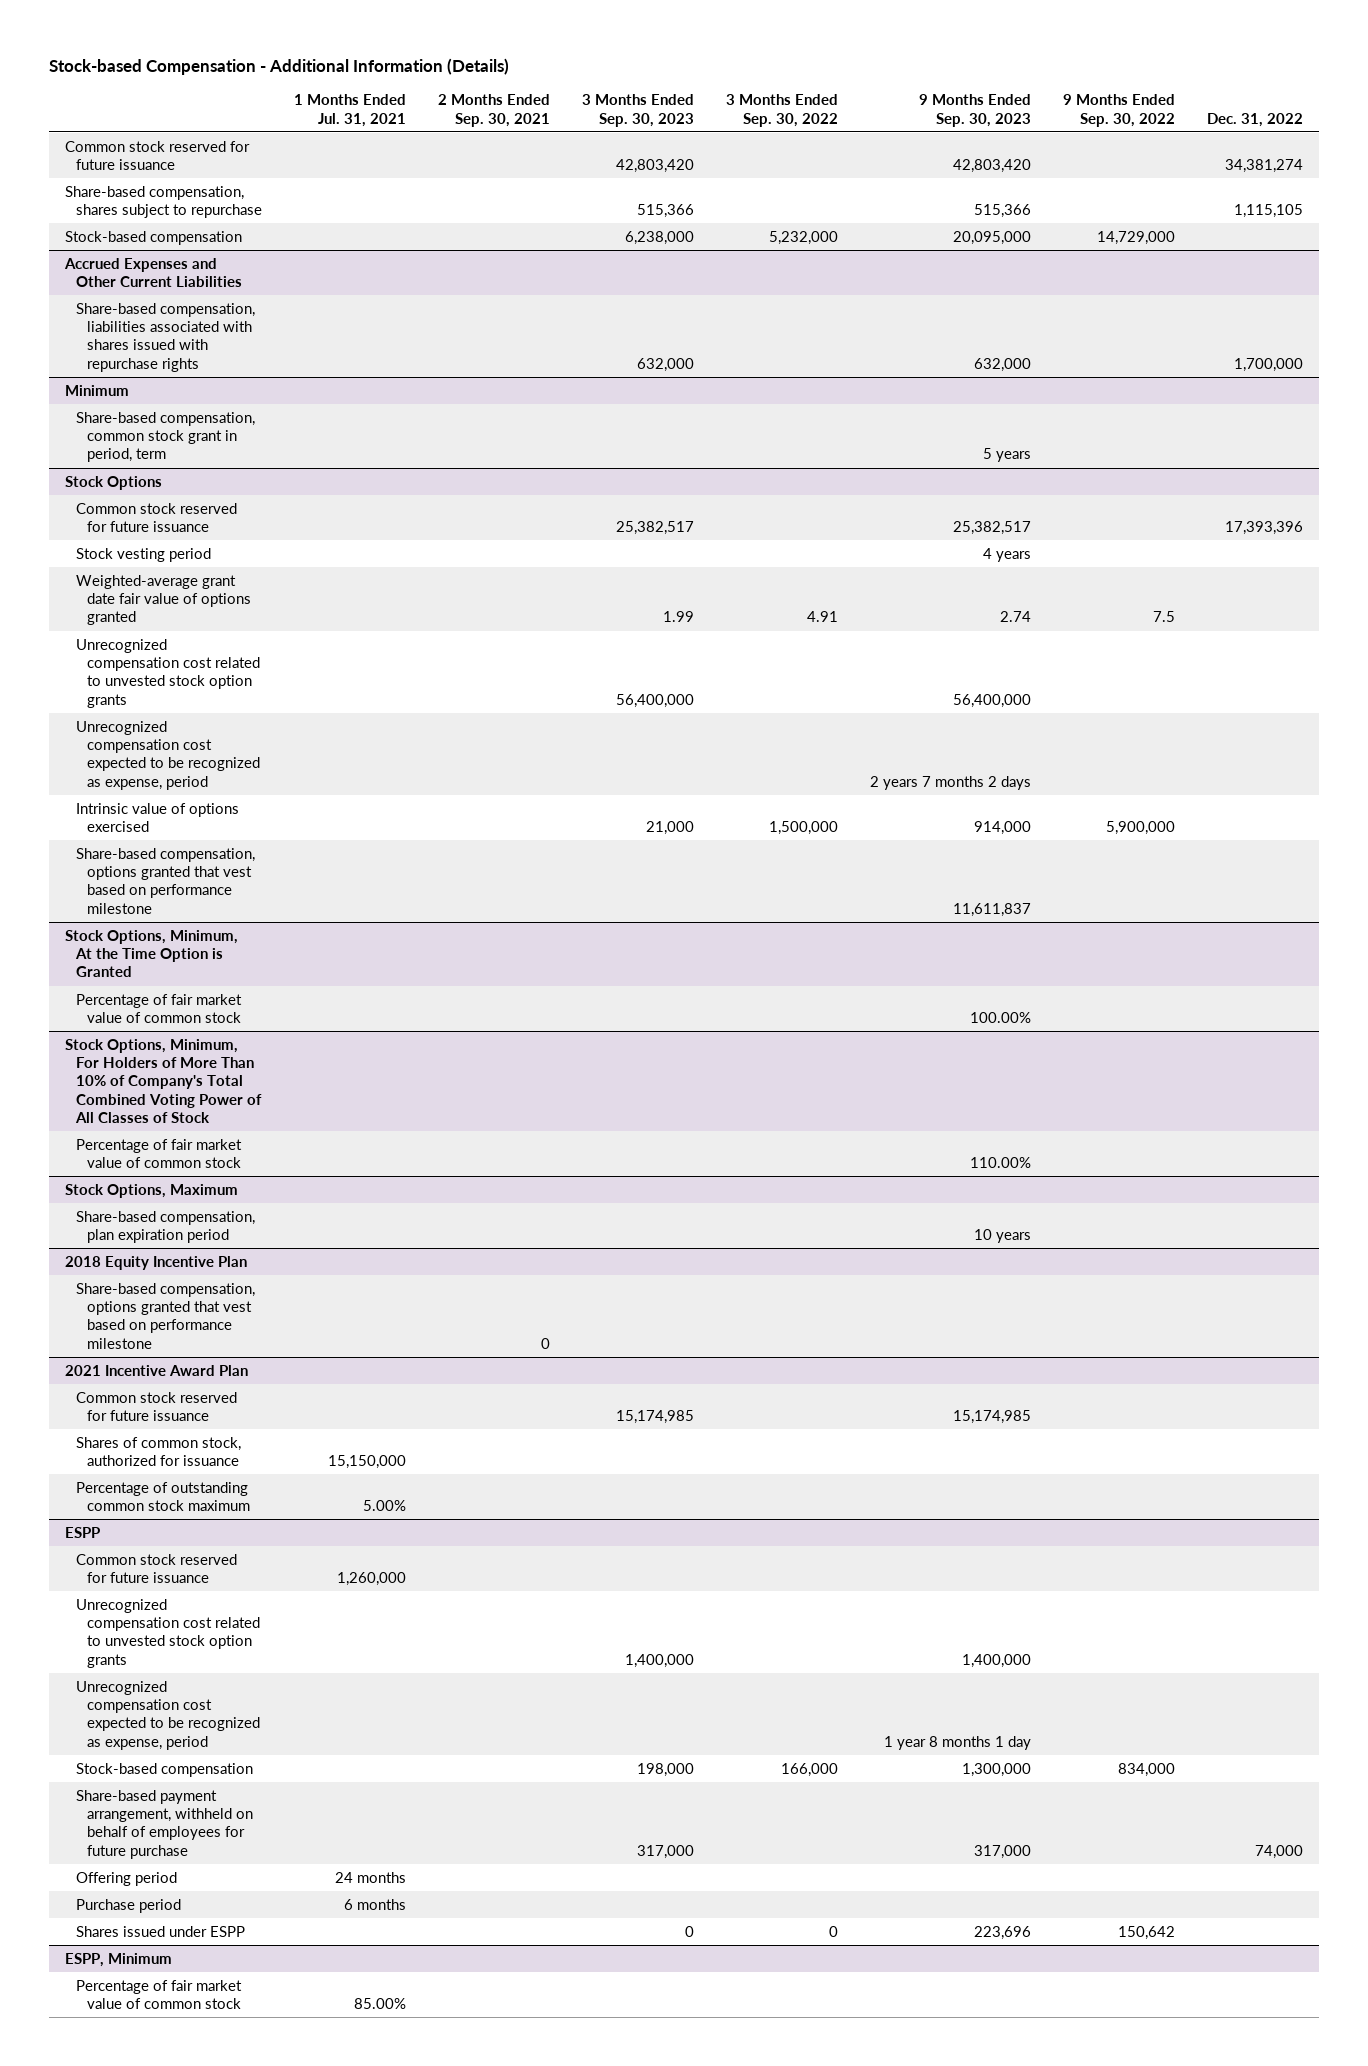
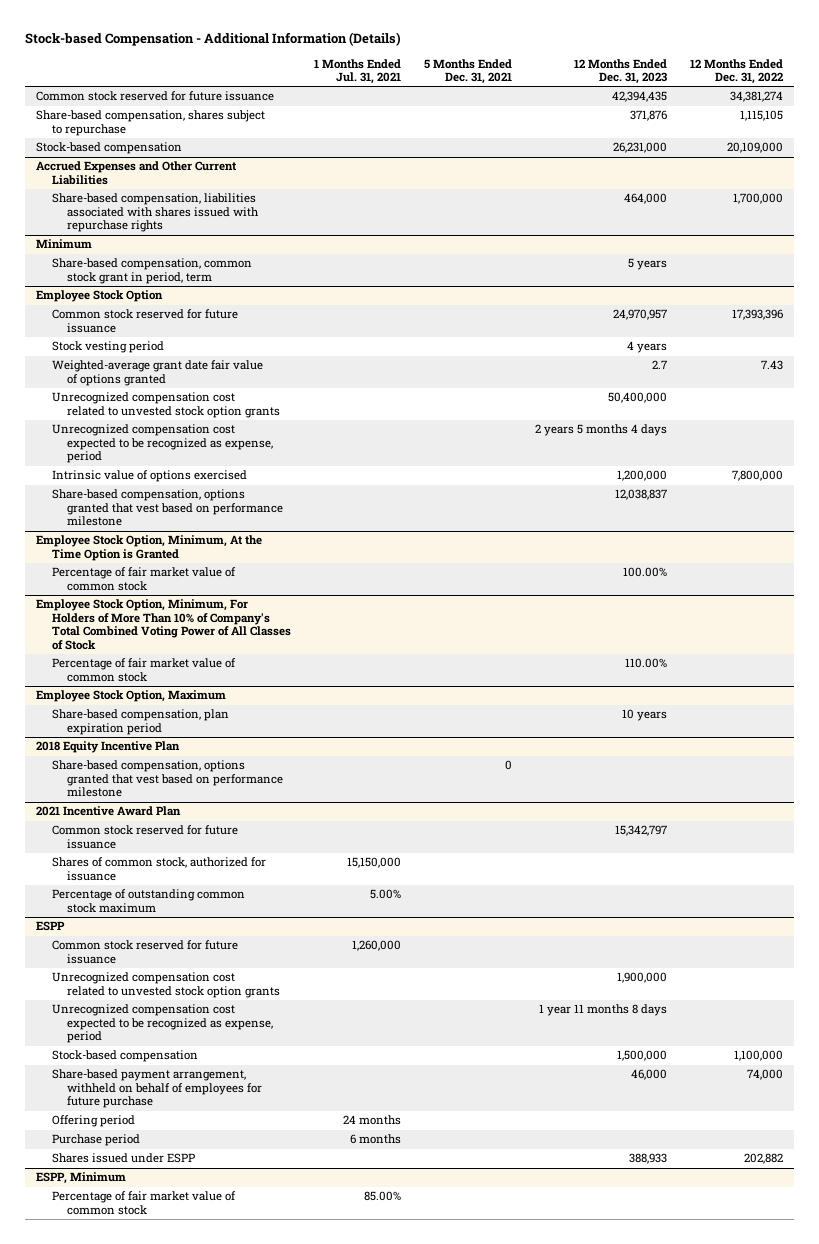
- | 1 Months Ended Jul. 31, 2021 | 2 Months Ended Sep. 30, 2021 | 3 Months Ended Sep. 30, 2023 | 3 Months Ended Sep. 30, 2022 | 9 Months Ended Sep. 30, 2023 | 9 Months Ended Sep. 30, 2022 | Dec. 31, 2022
+ | 1 Months Ended Jul. 31, 2021 | 5 Months Ended Dec. 31, 2021 | 12 Months Ended Dec. 31, 2023 | 12 Months Ended Dec. 31, 2022
- Stock Options
+ Employee Stock Option
- Stock Options, Minimum, At the Time Option is Granted
+ Employee Stock Option, Minimum, At the Time Option is Granted
- Stock Options, Minimum, For Holders of More Than 10% of Company's Total Combined Voting Power of All Classes of Stock
+ Employee Stock Option, Minimum, For Holders of More Than 10% of Company's Total Combined Voting Power of All Classes of Stock
- Stock Options, Maximum
+ Employee Stock Option, Maximum

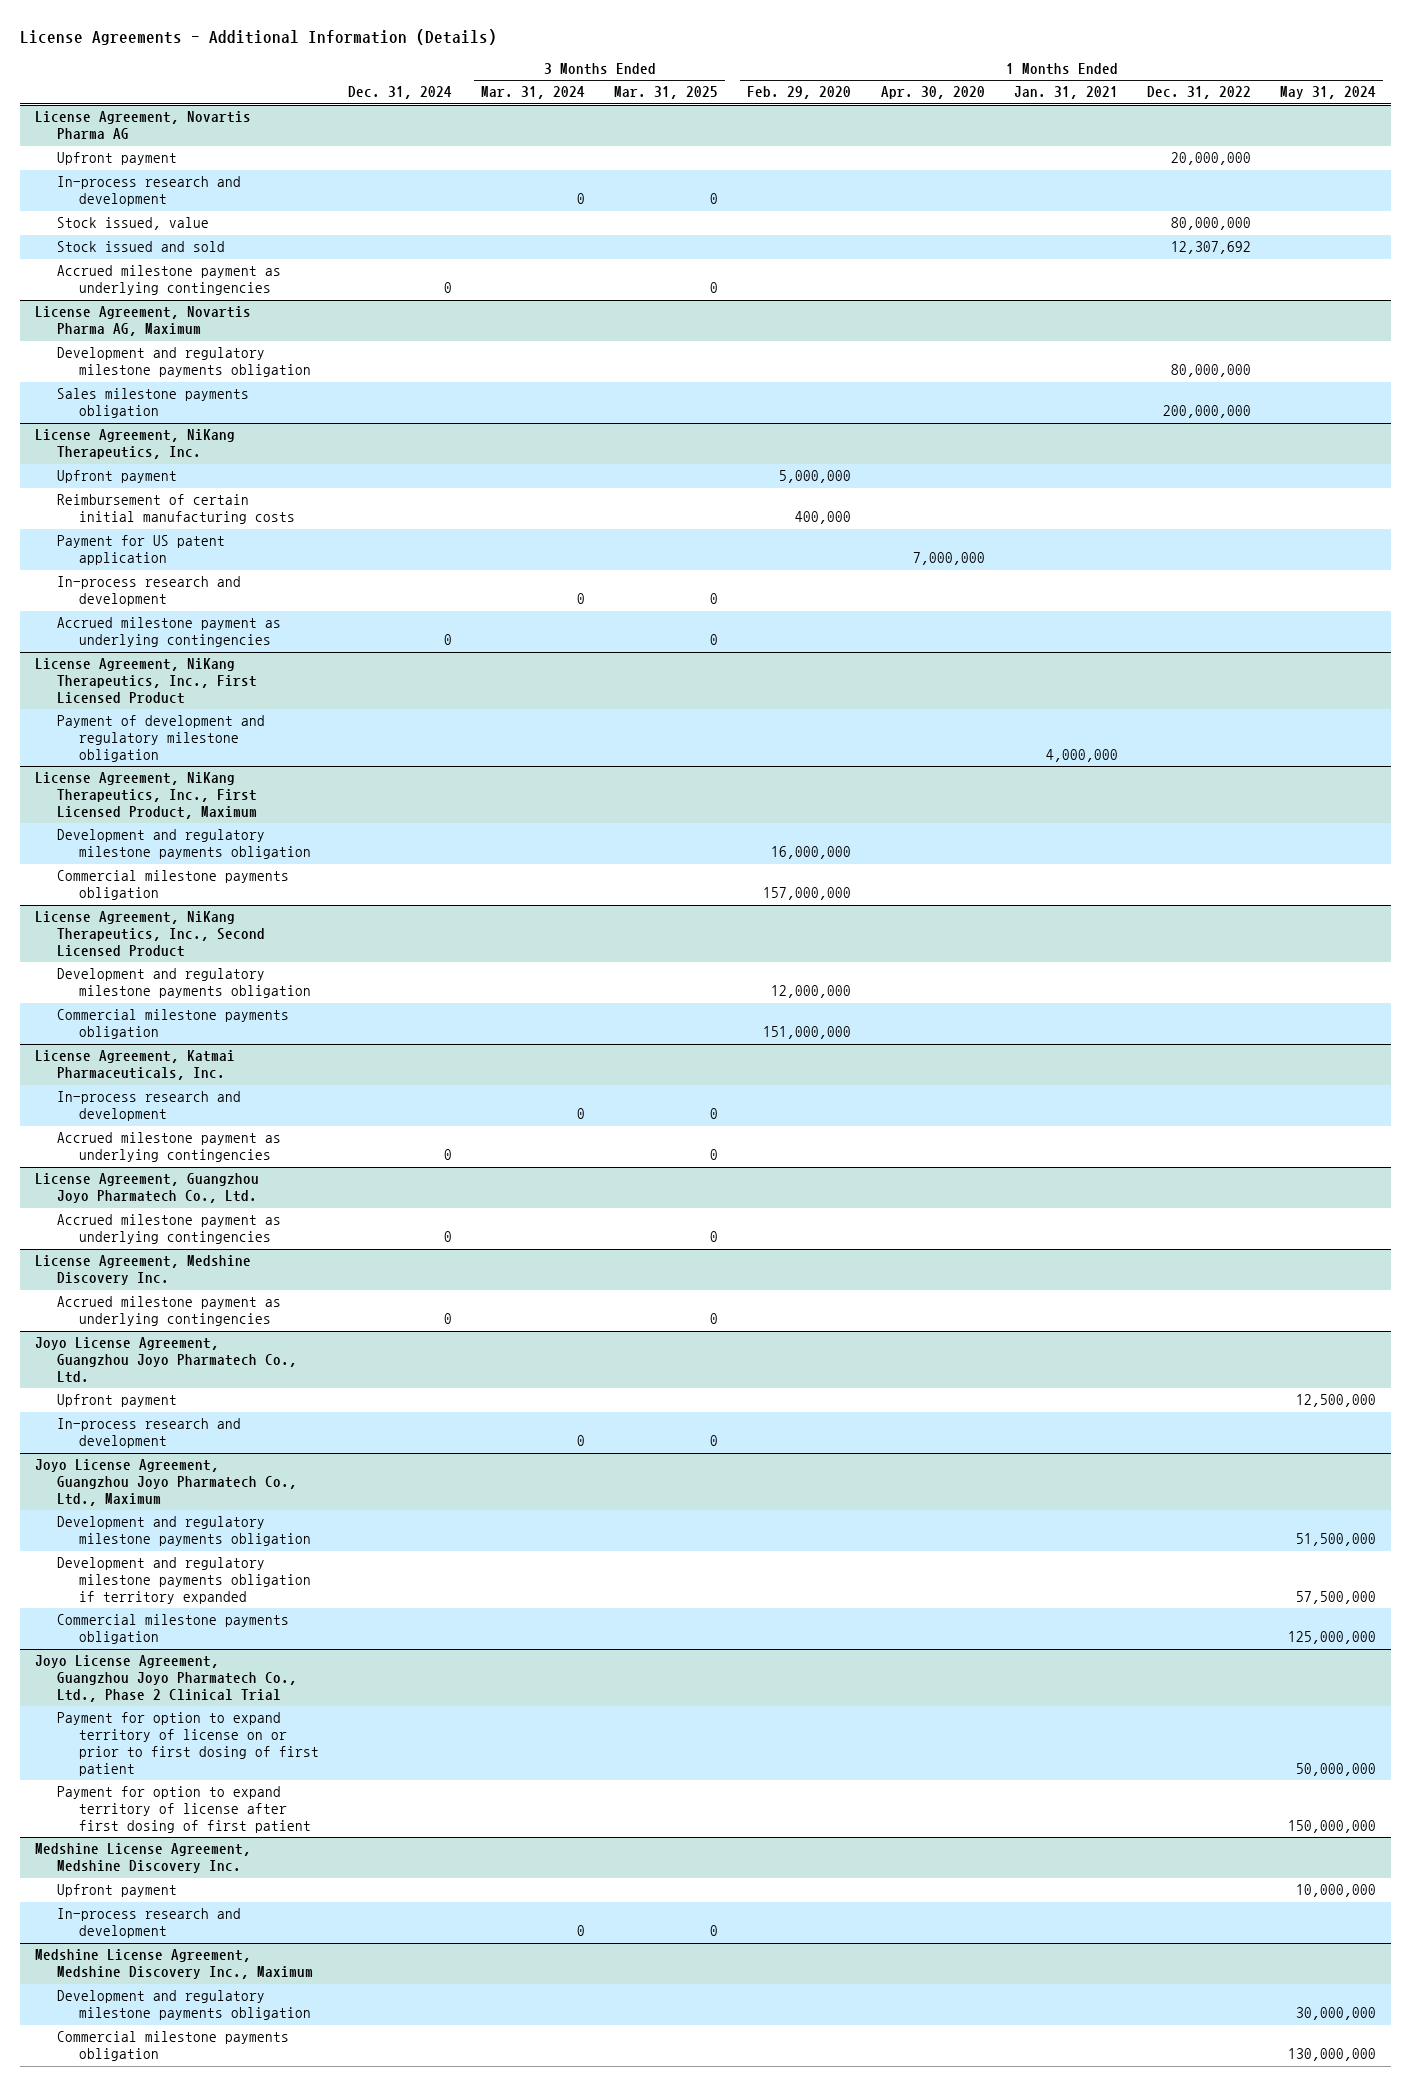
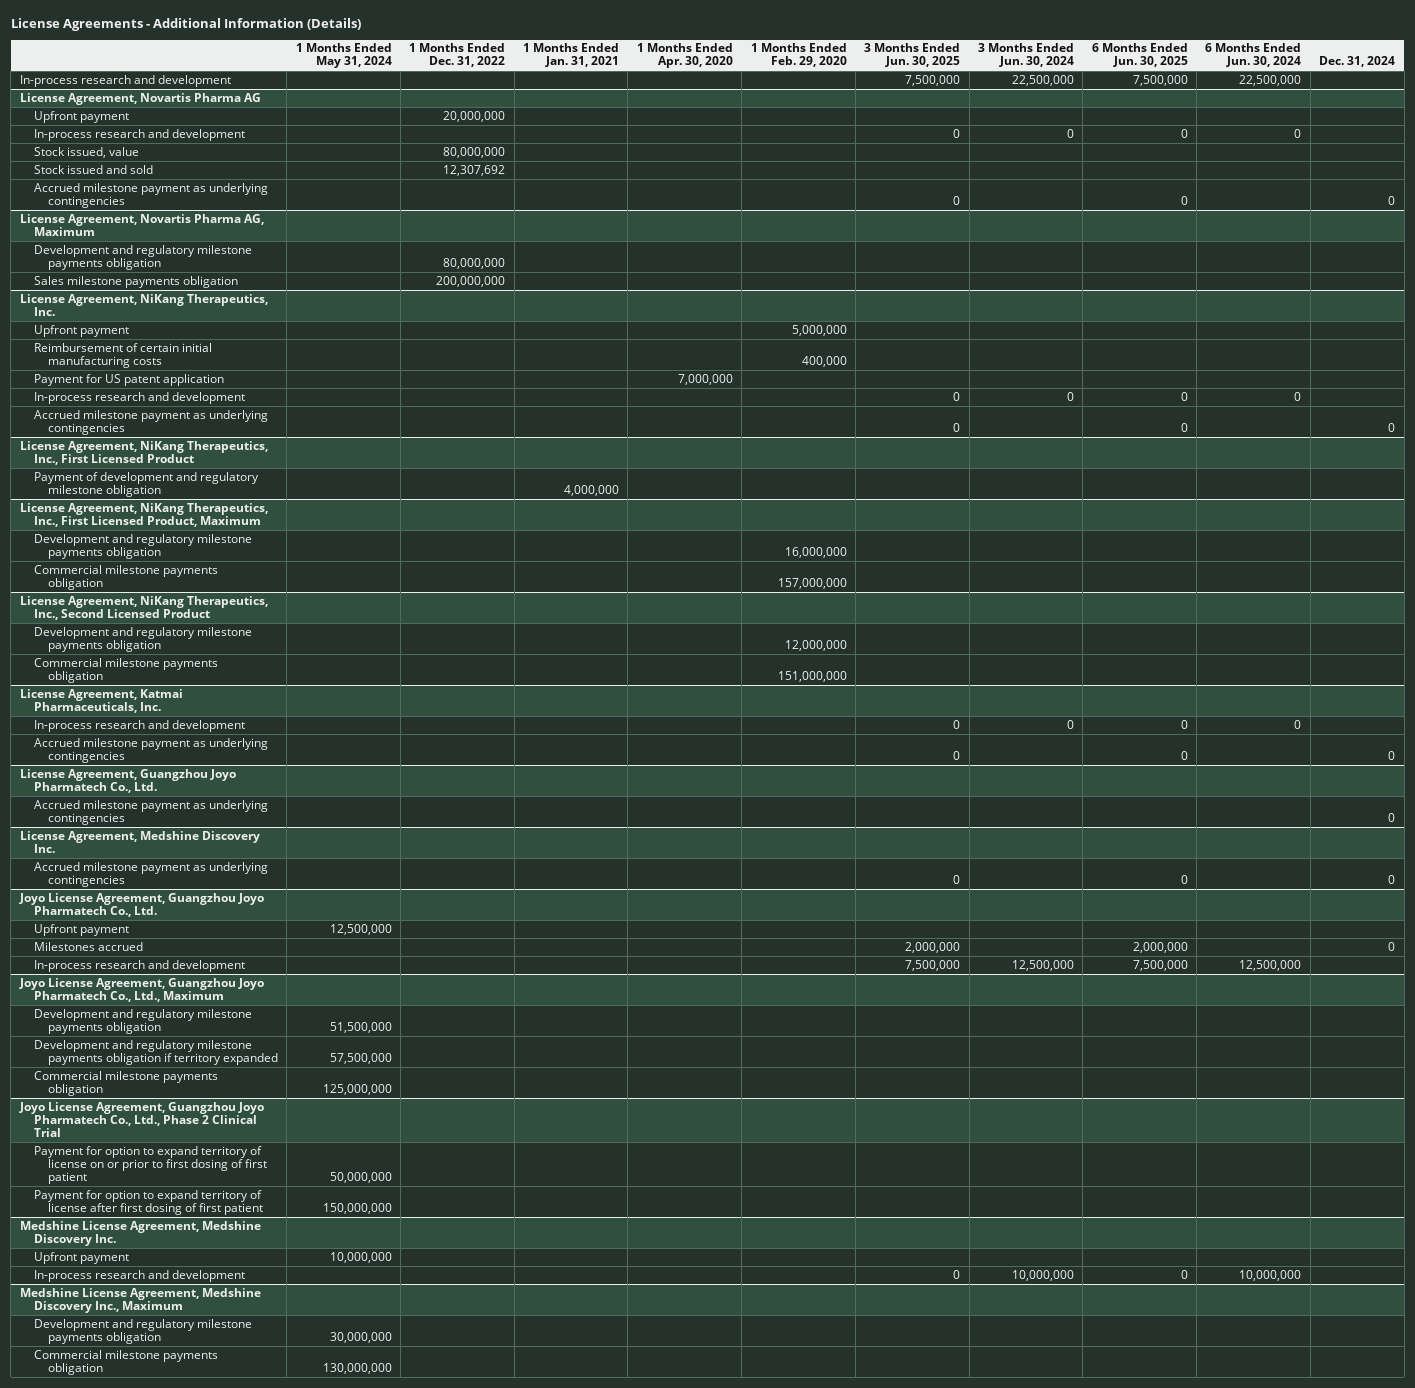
- | Dec. 31, 2024 | 3 Months Ended Mar. 31, 2024 | 3 Months Ended Mar. 31, 2025 | 1 Months Ended Feb. 29, 2020 | 1 Months Ended Apr. 30, 2020 | 1 Months Ended Jan. 31, 2021 | 1 Months Ended Dec. 31, 2022 | 1 Months Ended May 31, 2024
+ | 1 Months Ended May 31, 2024 | 1 Months Ended Dec. 31, 2022 | 1 Months Ended Jan. 31, 2021 | 1 Months Ended Apr. 30, 2020 | 1 Months Ended Feb. 29, 2020 | 3 Months Ended Jun. 30, 2025 | 3 Months Ended Jun. 30, 2024 | 6 Months Ended Jun. 30, 2025 | 6 Months Ended Jun. 30, 2024 | Dec. 31, 2024
+ In-process research and development | | | | | | 7,500,000 | 22,500,000 | 7,500,000 | 22,500,000 |
@ Joyo License Agreement, Guangzhou Joyo Pharmatech Co., Ltd.
+ Milestones accrued | | | | | | 2,000,000 | | 2,000,000 | | 0

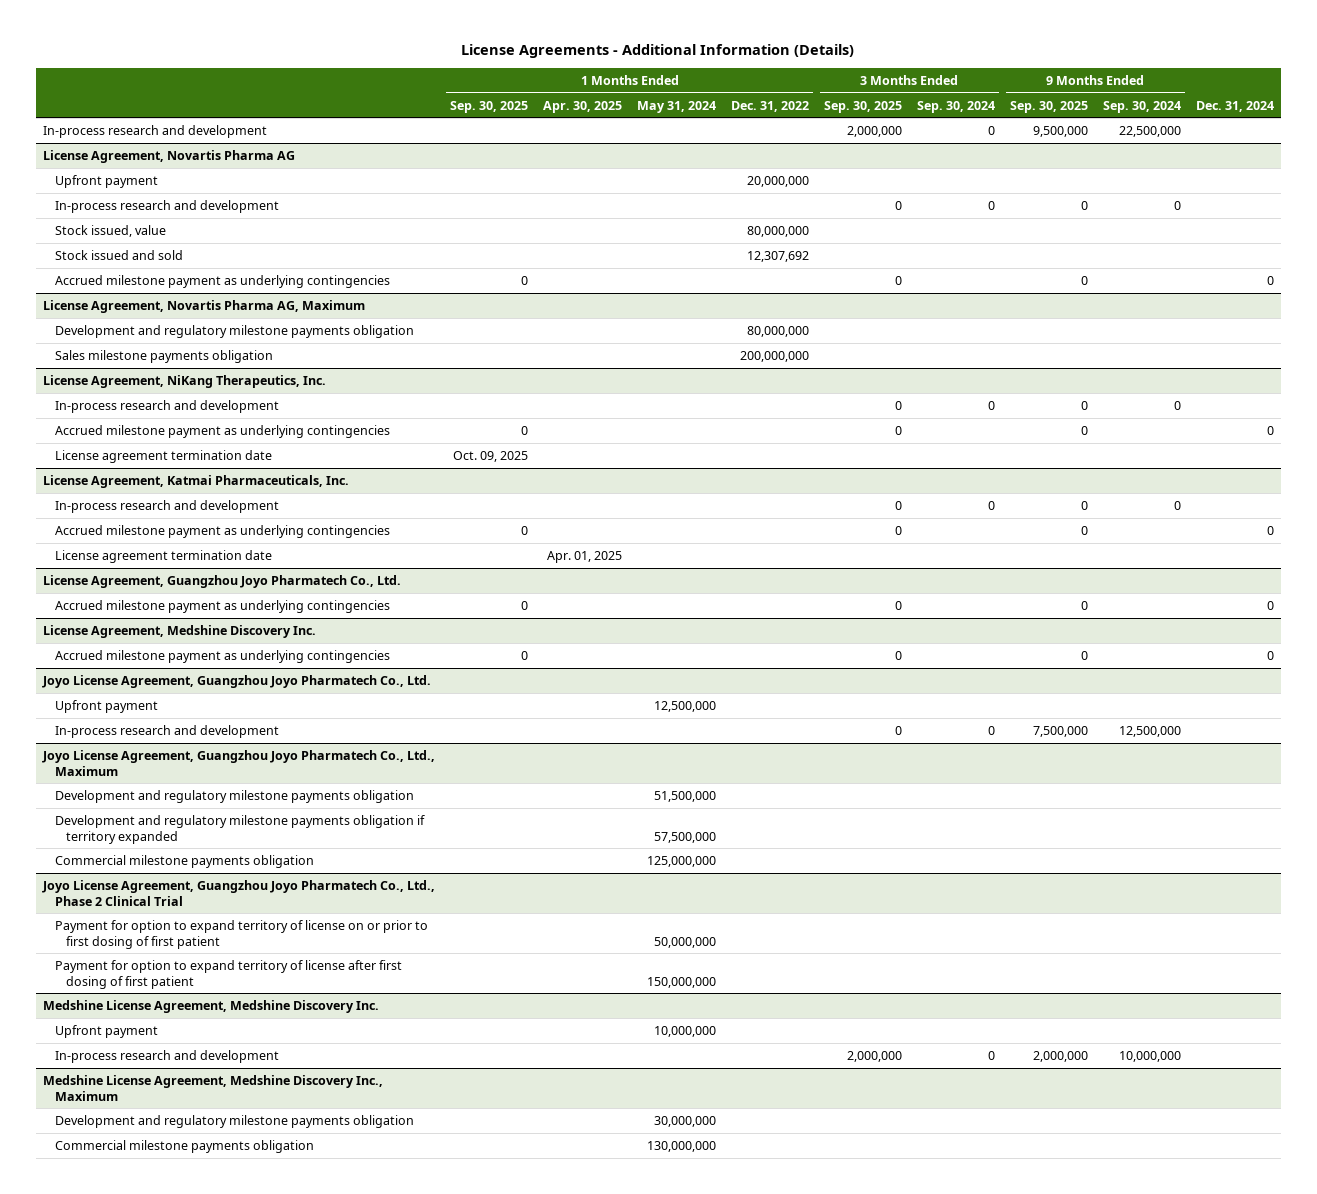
- | 1 Months Ended May 31, 2024 | 1 Months Ended Dec. 31, 2022 | 1 Months Ended Jan. 31, 2021 | 1 Months Ended Apr. 30, 2020 | 1 Months Ended Feb. 29, 2020 | 3 Months Ended Jun. 30, 2025 | 3 Months Ended Jun. 30, 2024 | 6 Months Ended Jun. 30, 2025 | 6 Months Ended Jun. 30, 2024 | Dec. 31, 2024
+ | 1 Months Ended Sep. 30, 2025 | 1 Months Ended Apr. 30, 2025 | 1 Months Ended May 31, 2024 | 1 Months Ended Dec. 31, 2022 | 3 Months Ended Sep. 30, 2025 | 3 Months Ended Sep. 30, 2024 | 9 Months Ended Sep. 30, 2025 | 9 Months Ended Sep. 30, 2024 | Dec. 31, 2024
@ License Agreement, NiKang Therapeutics, Inc.
- Upfront payment | | | | | 5,000,000 | | | | |
- Reimbursement of certain initial manufacturing costs | | | | | 400,000 | | | | |
- Payment for US patent application | | | | 7,000,000 | | | | | |
- License Agreement, NiKang Therapeutics, Inc., First Licensed Product
- Payment of development and regulatory milestone obligation | | | 4,000,000 | | | | | | |
- License Agreement, NiKang Therapeutics, Inc., First Licensed Product, Maximum
- Development and regulatory milestone payments obligation | | | | | 16,000,000 | | | | |
- Commercial milestone payments obligation | | | | | 157,000,000 | | | | |
- License Agreement, NiKang Therapeutics, Inc., Second Licensed Product
- Development and regulatory milestone payments obligation | | | | | 12,000,000 | | | | |
- Commercial milestone payments obligation | | | | | 151,000,000 | | | | |
@ License Agreement, NiKang Therapeutics, Inc.
+ License agreement termination date | Oct. 09, 2025 | | | | | | | |
@ License Agreement, Katmai Pharmaceuticals, Inc.
+ License agreement termination date | | Apr. 01, 2025 | | | | | | |
@ Joyo License Agreement, Guangzhou Joyo Pharmatech Co., Ltd.
- Milestones accrued | | | | | | 2,000,000 | | 2,000,000 | | 0

